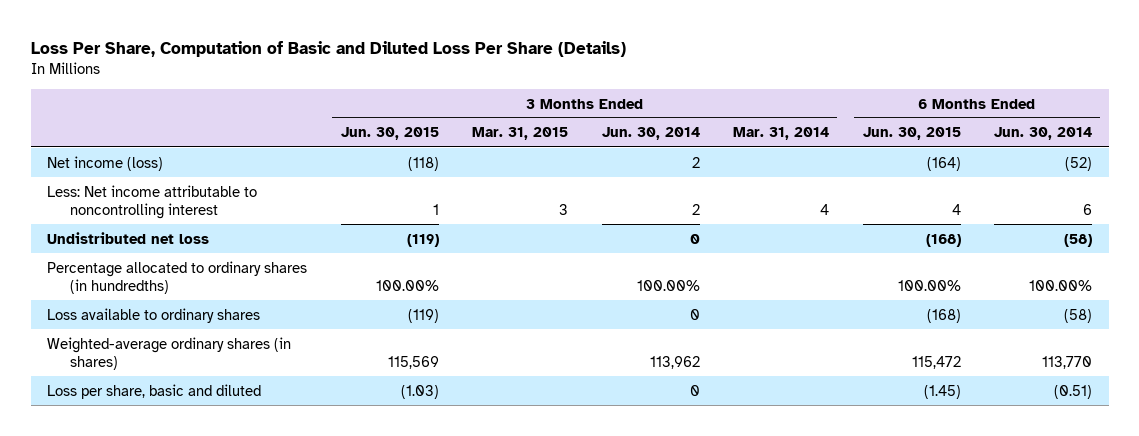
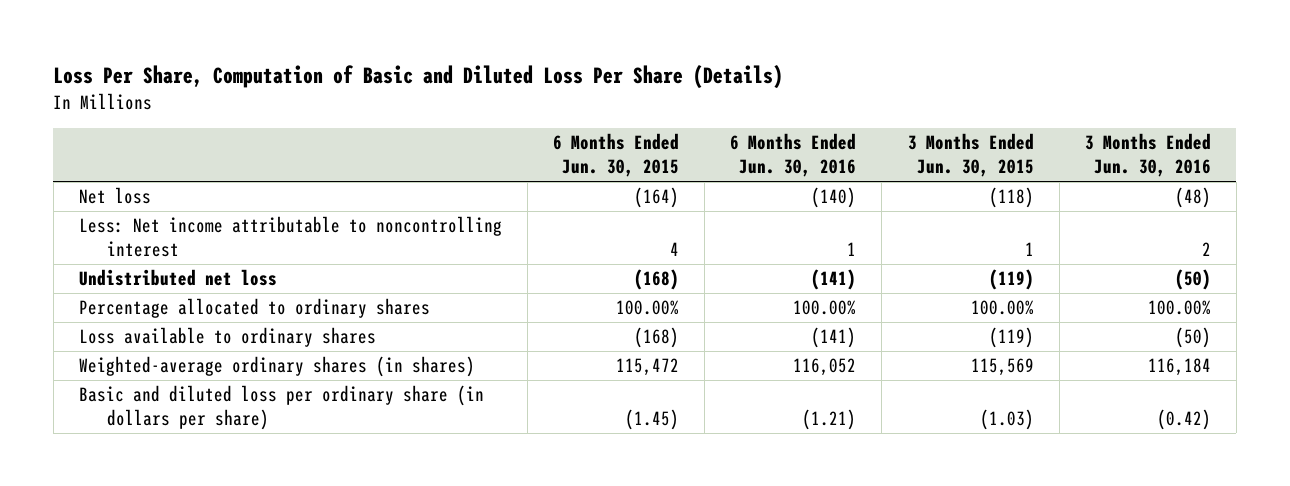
- | 3 Months Ended Jun. 30, 2015 | 3 Months Ended Mar. 31, 2015 | 3 Months Ended Jun. 30, 2014 | 3 Months Ended Mar. 31, 2014 | 6 Months Ended Jun. 30, 2015 | 6 Months Ended Jun. 30, 2014
+ | 6 Months Ended Jun. 30, 2015 | 6 Months Ended Jun. 30, 2016 | 3 Months Ended Jun. 30, 2015 | 3 Months Ended Jun. 30, 2016
- Net income (loss) | (118) | | 2 | | (164) | (52)
+ Net loss | (164) | (140) | (118) | (48)
- Percentage allocated to ordinary shares (in hundredths) | 100.00% | | 100.00% | | 100.00% | 100.00%
+ Percentage allocated to ordinary shares | 100.00% | 100.00% | 100.00% | 100.00%
- Loss per share, basic and diluted | (1.03) | | 0 | | (1.45) | (0.51)
+ Basic and diluted loss per ordinary share (in dollars per share) | (1.45) | (1.21) | (1.03) | (0.42)

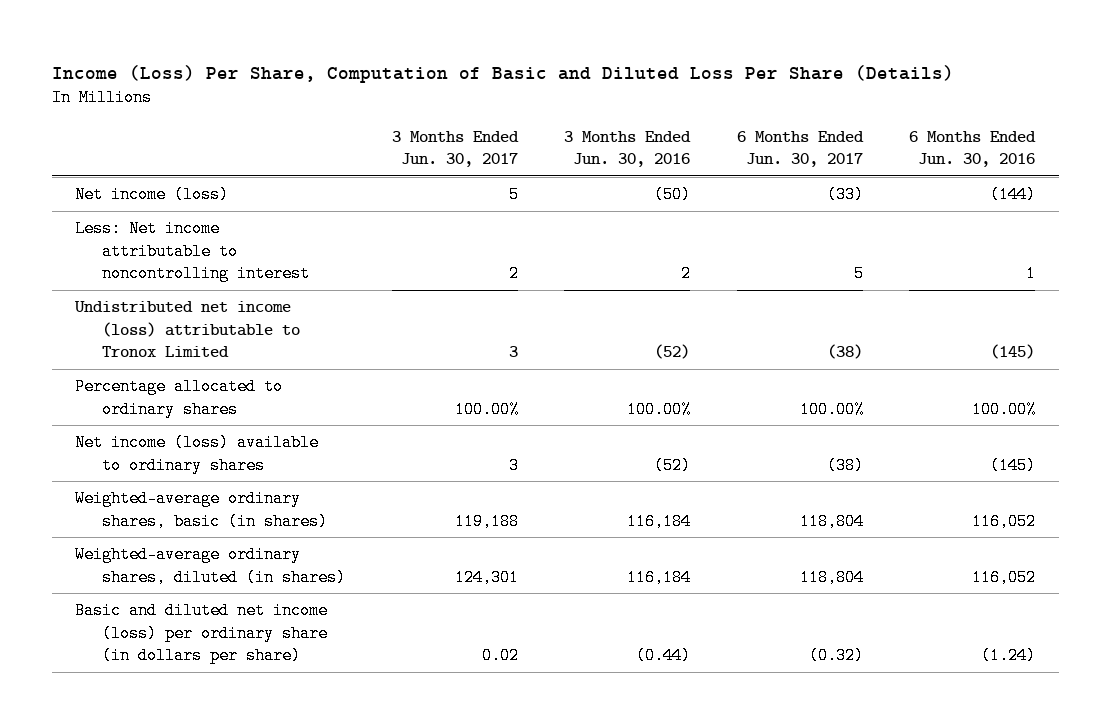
- Loss Per Share, Computation of Basic and Diluted Loss Per Share (Details)
+ Income (Loss) Per Share, Computation of Basic and Diluted Loss Per Share (Details)
- | 6 Months Ended Jun. 30, 2015 | 6 Months Ended Jun. 30, 2016 | 3 Months Ended Jun. 30, 2015 | 3 Months Ended Jun. 30, 2016
+ | 3 Months Ended Jun. 30, 2017 | 3 Months Ended Jun. 30, 2016 | 6 Months Ended Jun. 30, 2017 | 6 Months Ended Jun. 30, 2016
- Net loss | (164) | (140) | (118) | (48)
+ Net income (loss) | 5 | (50) | (33) | (144)
- Undistributed net loss | (168) | (141) | (119) | (50)
+ Undistributed net income (loss) attributable to Tronox Limited | 3 | (52) | (38) | (145)
- Loss available to ordinary shares | (168) | (141) | (119) | (50)
- Weighted-average ordinary shares (in shares) | 115,472 | 116,052 | 115,569 | 116,184
- Basic and diluted loss per ordinary share (in dollars per share) | (1.45) | (1.21) | (1.03) | (0.42)
+ Net income (loss) available to ordinary shares | 3 | (52) | (38) | (145)
+ Weighted-average ordinary shares, basic (in shares) | 119,188 | 116,184 | 118,804 | 116,052
+ Weighted-average ordinary shares, diluted (in shares) | 124,301 | 116,184 | 118,804 | 116,052
+ Basic and diluted net income (loss) per ordinary share (in dollars per share) | 0.02 | (0.44) | (0.32) | (1.24)

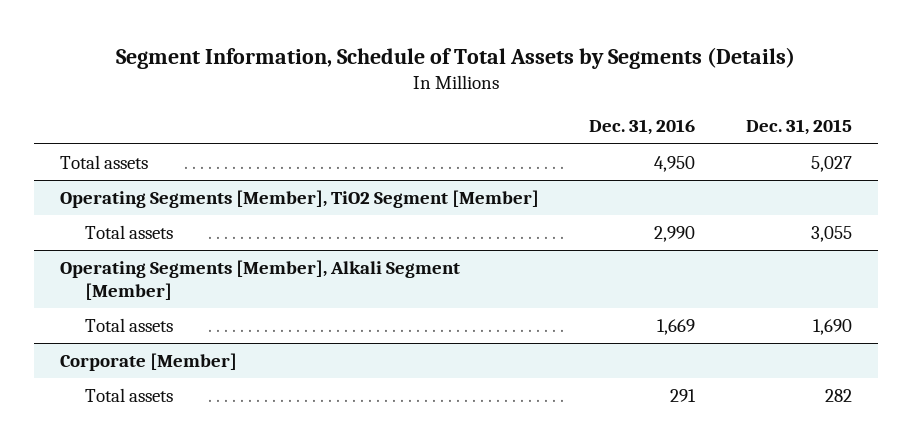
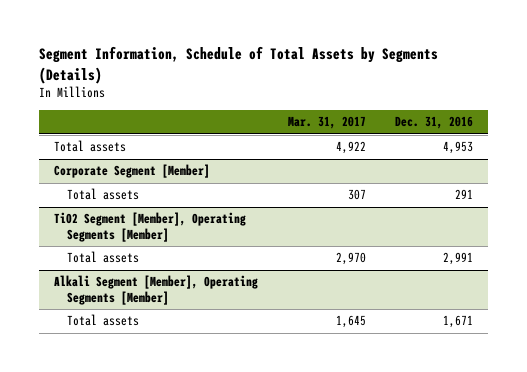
- | Dec. 31, 2016 | Dec. 31, 2015
+ | Mar. 31, 2017 | Dec. 31, 2016
- Total assets | 4,950 | 5,027
- Operating Segments [Member], TiO2 Segment [Member]
- Total assets | 2,990 | 3,055
- Operating Segments [Member], Alkali Segment [Member]
- Total assets | 1,669 | 1,690
- Corporate [Member]
+ Total assets | 4,922 | 4,953
+ Corporate Segment [Member]
+ TiO2 Segment [Member], Operating Segments [Member]
+ Total assets | 2,970 | 2,991
+ Alkali Segment [Member], Operating Segments [Member]
+ Total assets | 1,645 | 1,671

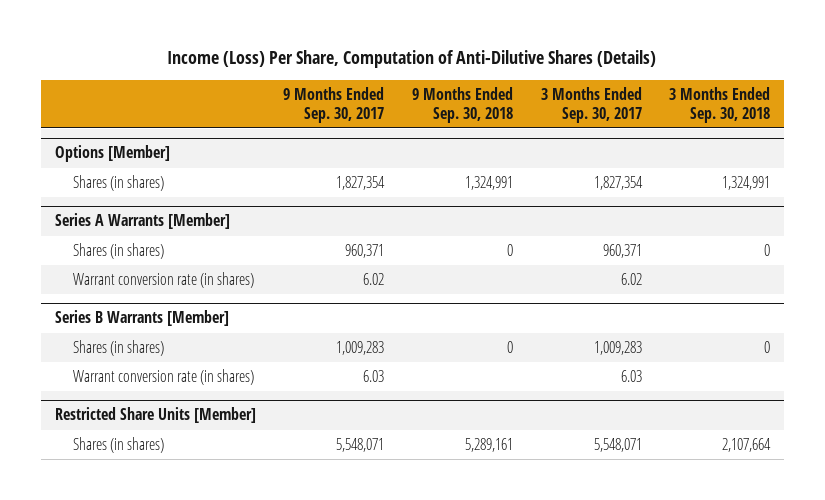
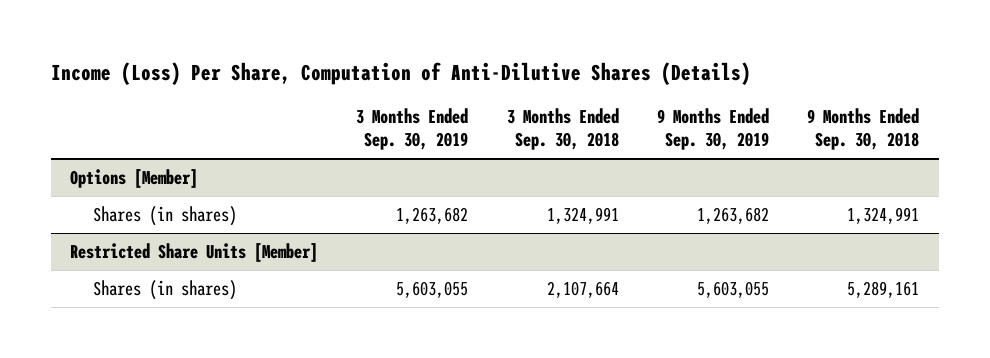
- | 9 Months Ended Sep. 30, 2017 | 9 Months Ended Sep. 30, 2018 | 3 Months Ended Sep. 30, 2017 | 3 Months Ended Sep. 30, 2018
+ | 3 Months Ended Sep. 30, 2019 | 3 Months Ended Sep. 30, 2018 | 9 Months Ended Sep. 30, 2019 | 9 Months Ended Sep. 30, 2018
- Series A Warrants [Member]
- Shares (in shares) | 960,371 | 0 | 960,371 | 0
- Warrant conversion rate (in shares) | 6.02 | | 6.02 |
- Series B Warrants [Member]
- Shares (in shares) | 1,009,283 | 0 | 1,009,283 | 0
- Warrant conversion rate (in shares) | 6.03 | | 6.03 |

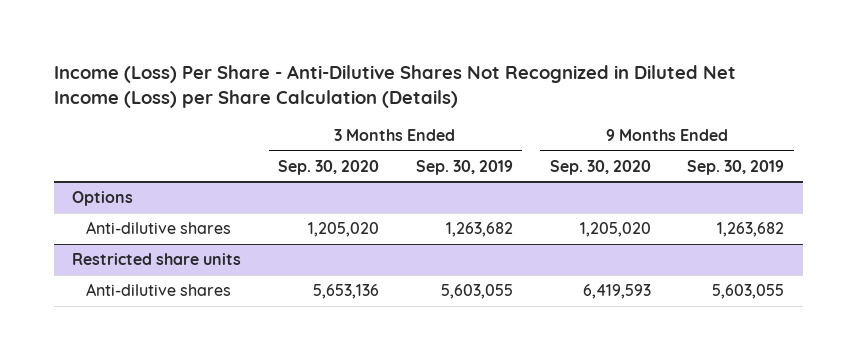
- Income (Loss) Per Share, Computation of Anti-Dilutive Shares (Details)
+ Income (Loss) Per Share - Anti-Dilutive Shares Not Recognized in Diluted Net Income (Loss) per Share Calculation (Details)
- | 3 Months Ended Sep. 30, 2019 | 3 Months Ended Sep. 30, 2018 | 9 Months Ended Sep. 30, 2019 | 9 Months Ended Sep. 30, 2018
+ | 3 Months Ended Sep. 30, 2020 | 3 Months Ended Sep. 30, 2019 | 9 Months Ended Sep. 30, 2020 | 9 Months Ended Sep. 30, 2019
- Options [Member]
- Shares (in shares) | 1,263,682 | 1,324,991 | 1,263,682 | 1,324,991
- Restricted Share Units [Member]
- Shares (in shares) | 5,603,055 | 2,107,664 | 5,603,055 | 5,289,161
+ Options
+ Anti-dilutive shares | 1,205,020 | 1,263,682 | 1,205,020 | 1,263,682
+ Restricted share units
+ Anti-dilutive shares | 5,653,136 | 5,603,055 | 6,419,593 | 5,603,055

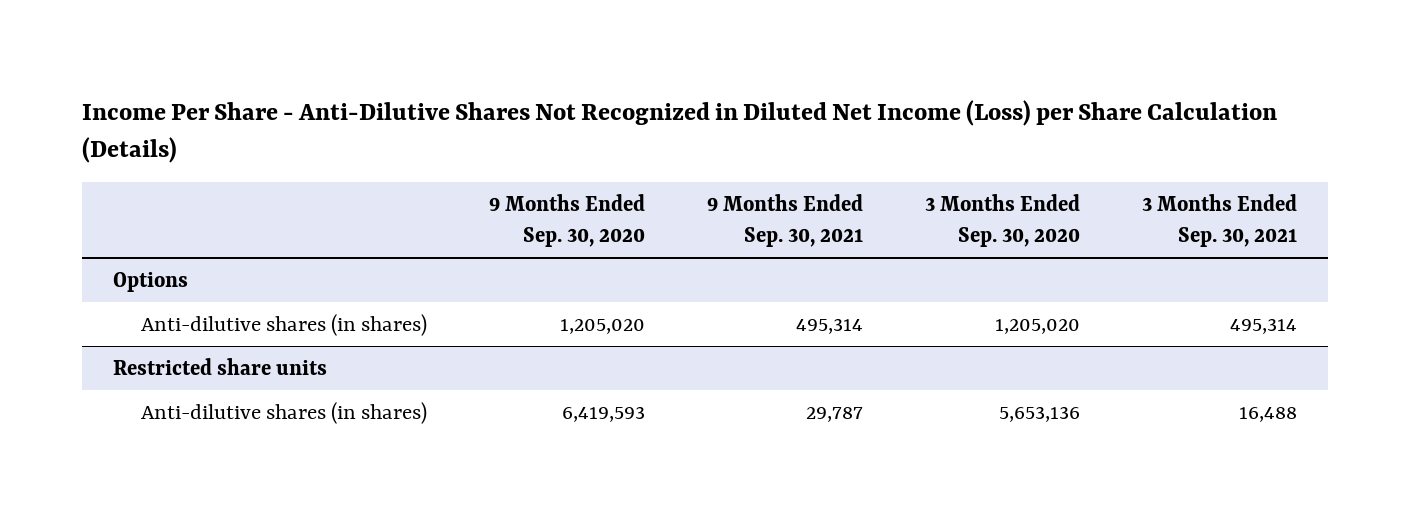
- Income (Loss) Per Share - Anti-Dilutive Shares Not Recognized in Diluted Net Income (Loss) per Share Calculation (Details)
+ Income Per Share - Anti-Dilutive Shares Not Recognized in Diluted Net Income (Loss) per Share Calculation (Details)
- | 3 Months Ended Sep. 30, 2020 | 3 Months Ended Sep. 30, 2019 | 9 Months Ended Sep. 30, 2020 | 9 Months Ended Sep. 30, 2019
+ | 9 Months Ended Sep. 30, 2020 | 9 Months Ended Sep. 30, 2021 | 3 Months Ended Sep. 30, 2020 | 3 Months Ended Sep. 30, 2021
@ Options
- Anti-dilutive shares | 1,205,020 | 1,263,682 | 1,205,020 | 1,263,682
+ Anti-dilutive shares (in shares) | 1,205,020 | 495,314 | 1,205,020 | 495,314
@ Restricted share units
- Anti-dilutive shares | 5,653,136 | 5,603,055 | 6,419,593 | 5,603,055
+ Anti-dilutive shares (in shares) | 6,419,593 | 29,787 | 5,653,136 | 16,488

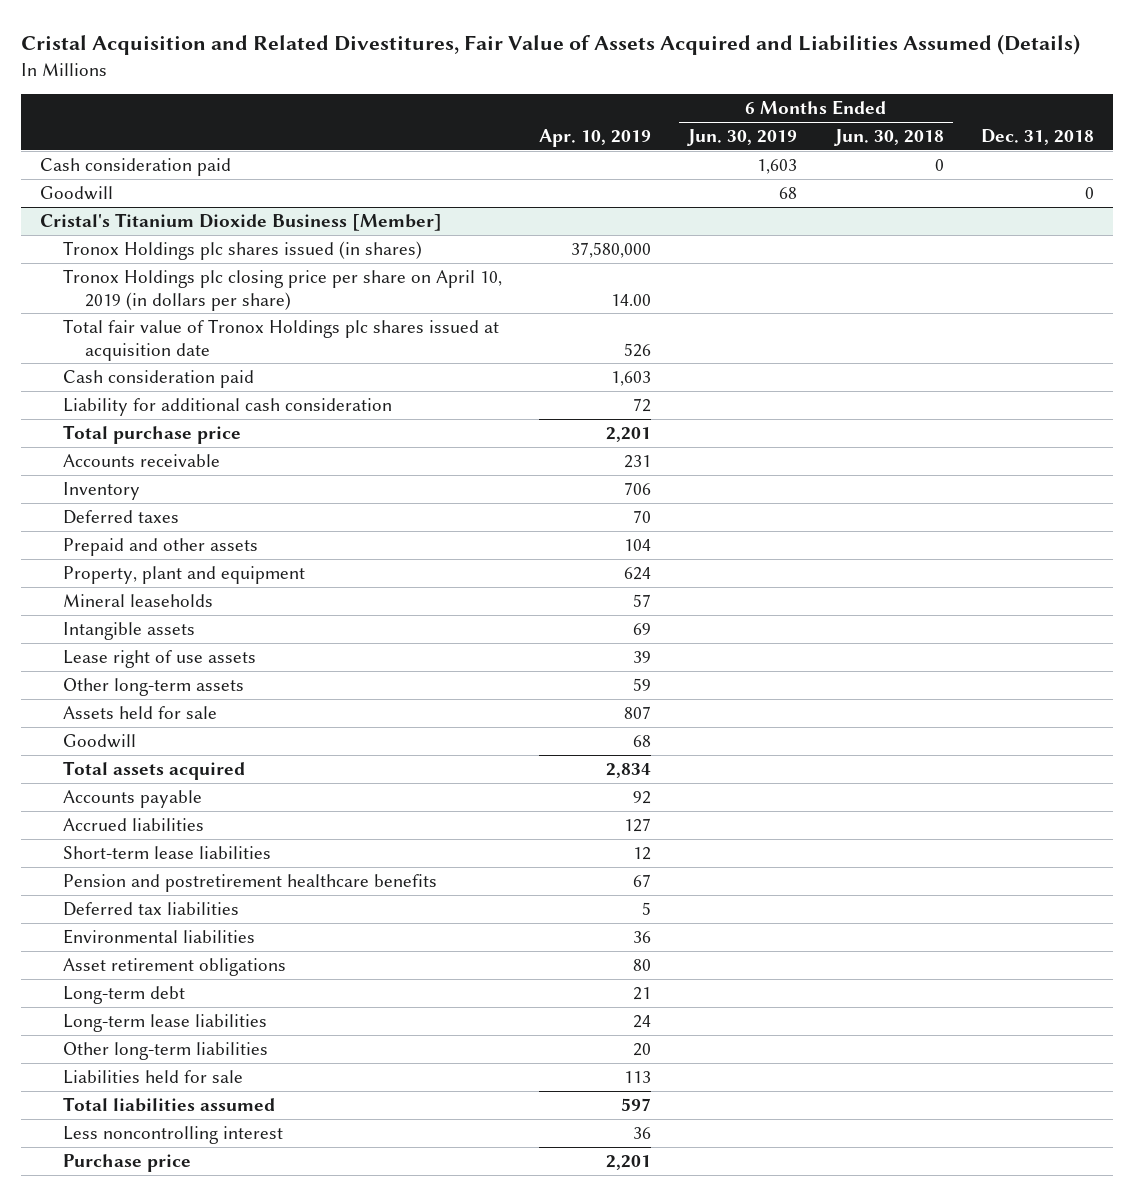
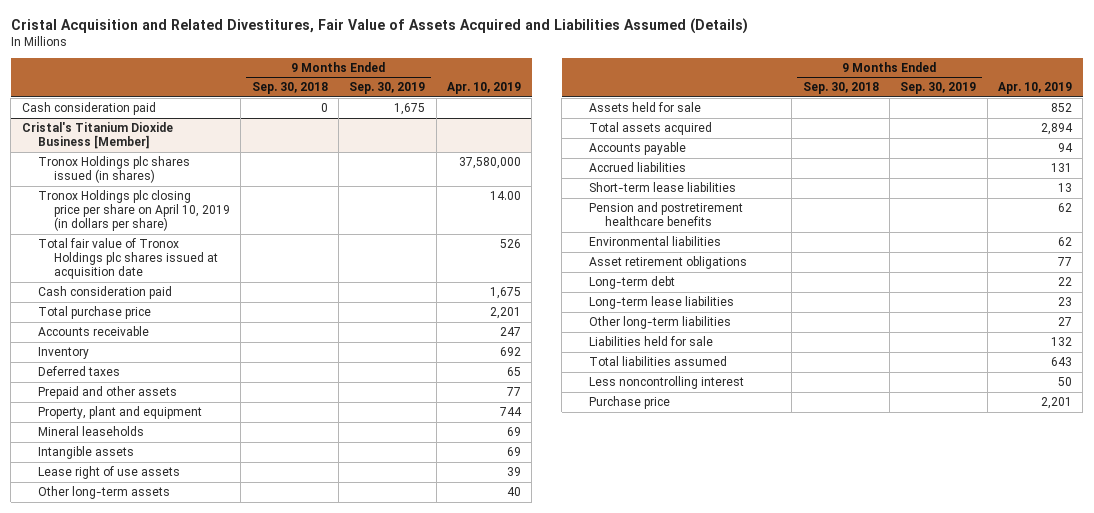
- | Apr. 10, 2019 | 6 Months Ended Jun. 30, 2019 | 6 Months Ended Jun. 30, 2018 | Dec. 31, 2018
+ | 9 Months Ended Sep. 30, 2018 | 9 Months Ended Sep. 30, 2019 | Apr. 10, 2019
- Goodwill | | 68 | | 0
@ Cristal's Titanium Dioxide Business [Member]
- Cash consideration paid | 1,603 | | |
- Liability for additional cash consideration | 72 | | |
+ Cash consideration paid | | | 1,675
- Accounts receivable | 231 | | |
- Inventory | 706 | | |
- Deferred taxes | 70 | | |
- Prepaid and other assets | 104 | | |
- Property, plant and equipment | 624 | | |
- Mineral leaseholds | 57 | | |
+ Accounts receivable | | | 247
+ Inventory | | | 692
+ Deferred taxes | | | 65
+ Prepaid and other assets | | | 77
+ Property, plant and equipment | | | 744
+ Mineral leaseholds | | | 69
- Other long-term assets | 59 | | |
- Assets held for sale | 807 | | |
- Goodwill | 68 | | |
- Total assets acquired | 2,834 | | |
- Accounts payable | 92 | | |
- Accrued liabilities | 127 | | |
- Short-term lease liabilities | 12 | | |
- Pension and postretirement healthcare benefits | 67 | | |
- Deferred tax liabilities | 5 | | |
- Environmental liabilities | 36 | | |
- Asset retirement obligations | 80 | | |
- Long-term debt | 21 | | |
- Long-term lease liabilities | 24 | | |
- Other long-term liabilities | 20 | | |
- Liabilities held for sale | 113 | | |
- Total liabilities assumed | 597 | | |
- Less noncontrolling interest | 36 | | |
+ Other long-term assets | | | 40
+ Assets held for sale | | | 852
+ Total assets acquired | | | 2,894
+ Accounts payable | | | 94
+ Accrued liabilities | | | 131
+ Short-term lease liabilities | | | 13
+ Pension and postretirement healthcare benefits | | | 62
+ Environmental liabilities | | | 62
+ Asset retirement obligations | | | 77
+ Long-term debt | | | 22
+ Long-term lease liabilities | | | 23
+ Other long-term liabilities | | | 27
+ Liabilities held for sale | | | 132
+ Total liabilities assumed | | | 643
+ Less noncontrolling interest | | | 50

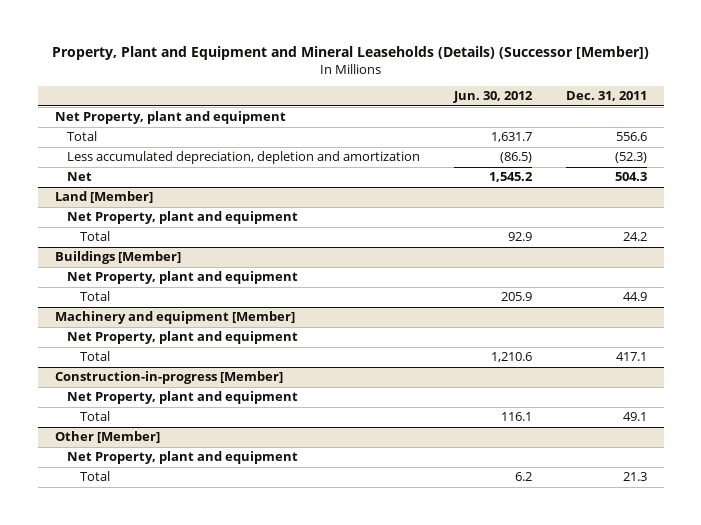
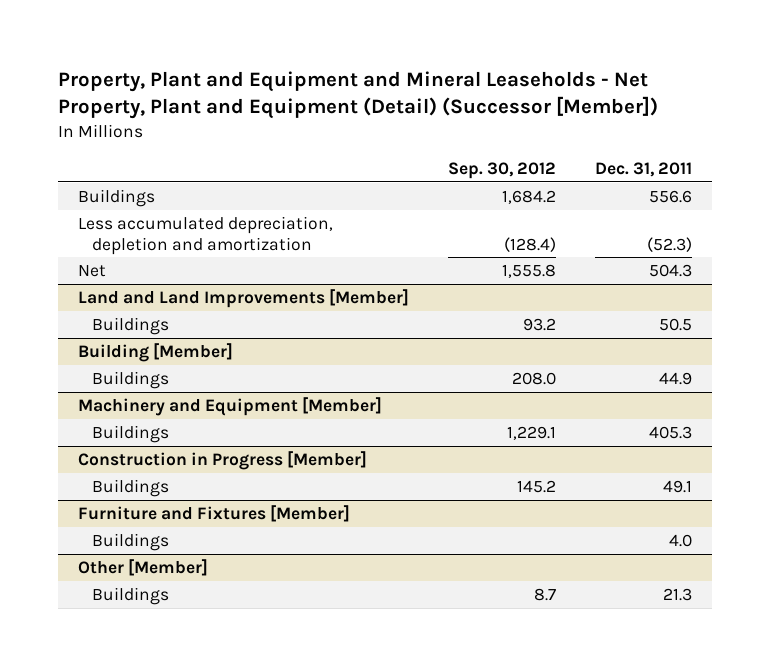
- Property, Plant and Equipment and Mineral Leaseholds (Details) (Successor [Member])
+ Property, Plant and Equipment and Mineral Leaseholds - Net Property, Plant and Equipment (Detail) (Successor [Member])
- | Jun. 30, 2012 | Dec. 31, 2011
+ | Sep. 30, 2012 | Dec. 31, 2011
- Net Property, plant and equipment
- Total | 1,631.7 | 556.6
+ Buildings | 1,684.2 | 556.6
- Land [Member]
- Net Property, plant and equipment
- Total | 92.9 | 24.2
- Buildings [Member]
- Net Property, plant and equipment
- Total | 205.9 | 44.9
- Machinery and equipment [Member]
- Net Property, plant and equipment
- Total | 1,210.6 | 417.1
- Construction-in-progress [Member]
- Net Property, plant and equipment
- Total | 116.1 | 49.1
+ Land and Land Improvements [Member]
+ Buildings | 93.2 | 50.5
+ Building [Member]
+ Buildings | 208.0 | 44.9
+ Machinery and Equipment [Member]
+ Buildings | 1,229.1 | 405.3
+ Construction in Progress [Member]
+ Buildings | 145.2 | 49.1
+ Furniture and Fixtures [Member]
+ Buildings | | 4.0
@ Other [Member]
- Net Property, plant and equipment
- Total | 6.2 | 21.3
+ Buildings | 8.7 | 21.3

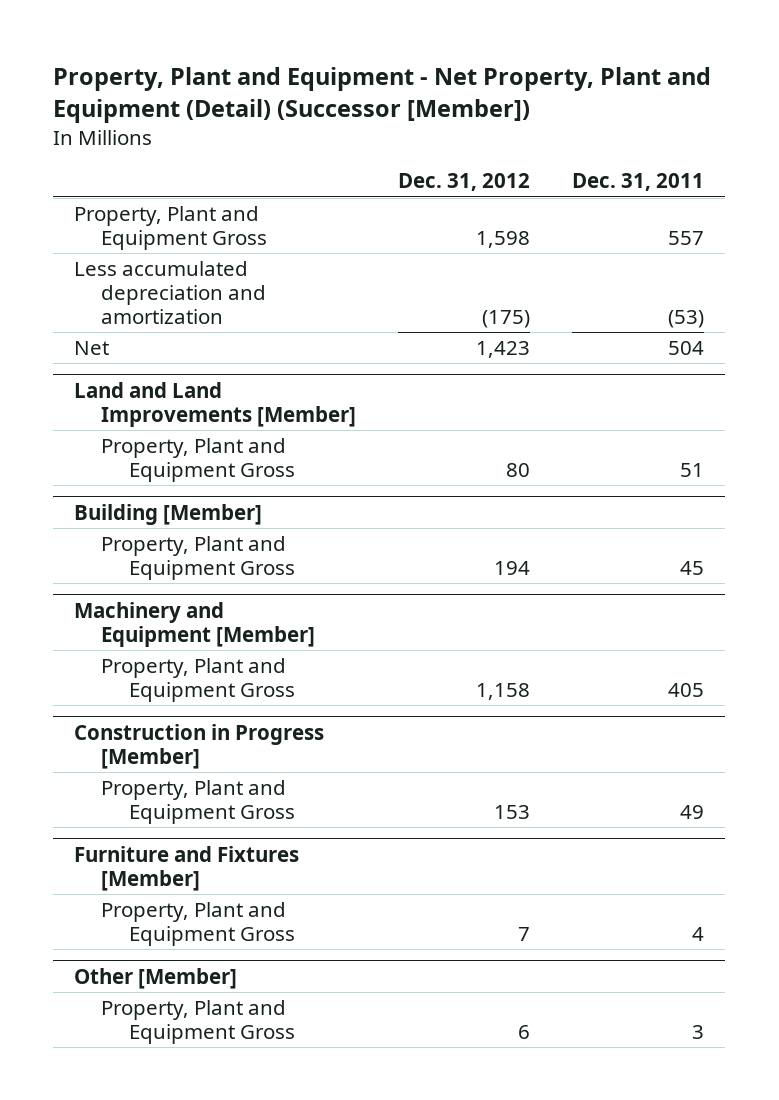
- Property, Plant and Equipment and Mineral Leaseholds - Net Property, Plant and Equipment (Detail) (Successor [Member])
+ Property, Plant and Equipment - Net Property, Plant and Equipment (Detail) (Successor [Member])
- | Sep. 30, 2012 | Dec. 31, 2011
+ | Dec. 31, 2012 | Dec. 31, 2011
- Buildings | 1,684.2 | 556.6
- Less accumulated depreciation, depletion and amortization | (128.4) | (52.3)
- Net | 1,555.8 | 504.3
+ Property, Plant and Equipment Gross | 1,598 | 557
+ Less accumulated depreciation and amortization | (175) | (53)
+ Net | 1,423 | 504
@ Land and Land Improvements [Member]
- Buildings | 93.2 | 50.5
+ Property, Plant and Equipment Gross | 80 | 51
@ Building [Member]
- Buildings | 208.0 | 44.9
+ Property, Plant and Equipment Gross | 194 | 45
@ Machinery and Equipment [Member]
- Buildings | 1,229.1 | 405.3
+ Property, Plant and Equipment Gross | 1,158 | 405
@ Construction in Progress [Member]
- Buildings | 145.2 | 49.1
+ Property, Plant and Equipment Gross | 153 | 49
@ Furniture and Fixtures [Member]
- Buildings | | 4.0
+ Property, Plant and Equipment Gross | 7 | 4
@ Other [Member]
- Buildings | 8.7 | 21.3
+ Property, Plant and Equipment Gross | 6 | 3

